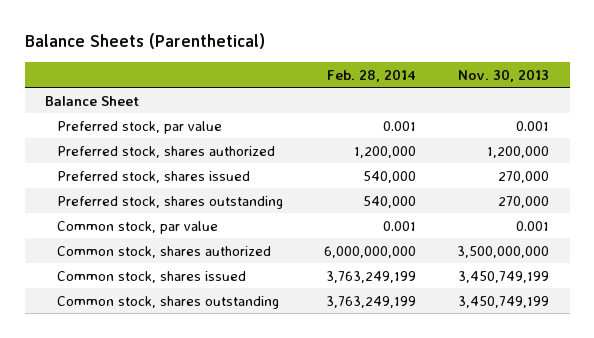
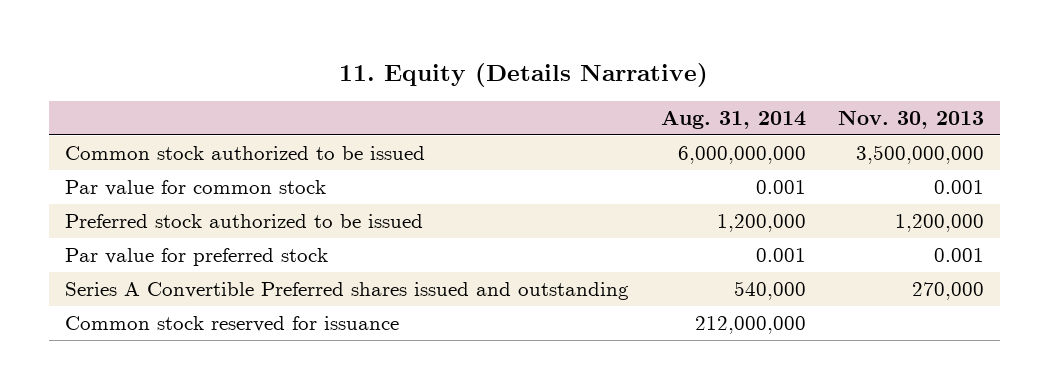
- Balance Sheets (Parenthetical)
+ 11. Equity (Details Narrative)
- | Feb. 28, 2014 | Nov. 30, 2013
+ | Aug. 31, 2014 | Nov. 30, 2013
- Balance Sheet
- Preferred stock, par value | 0.001 | 0.001
- Preferred stock, shares authorized | 1,200,000 | 1,200,000
- Preferred stock, shares issued | 540,000 | 270,000
- Preferred stock, shares outstanding | 540,000 | 270,000
- Common stock, par value | 0.001 | 0.001
- Common stock, shares authorized | 6,000,000,000 | 3,500,000,000
- Common stock, shares issued | 3,763,249,199 | 3,450,749,199
- Common stock, shares outstanding | 3,763,249,199 | 3,450,749,199
+ Common stock authorized to be issued | 6,000,000,000 | 3,500,000,000
+ Par value for common stock | 0.001 | 0.001
+ Preferred stock authorized to be issued | 1,200,000 | 1,200,000
+ Par value for preferred stock | 0.001 | 0.001
+ Series A Convertible Preferred shares issued and outstanding | 540,000 | 270,000
+ Common stock reserved for issuance | 212,000,000 |

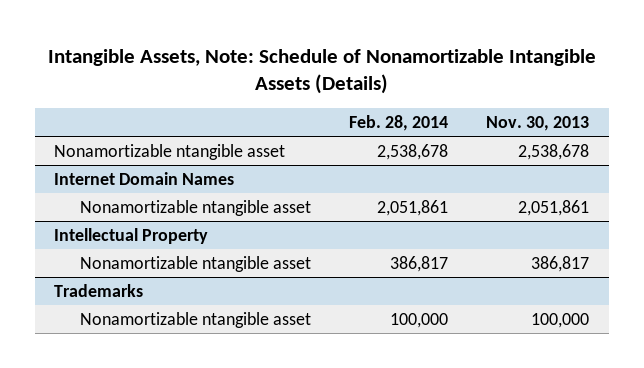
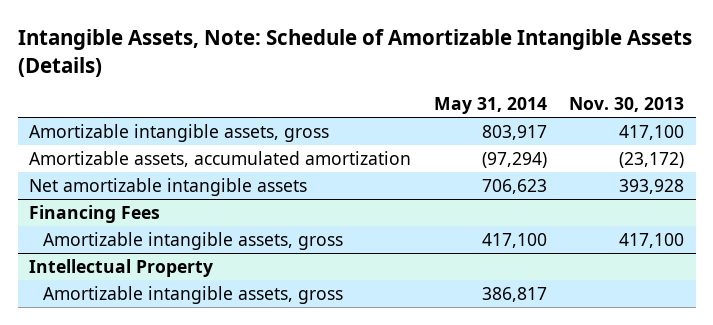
- Intangible Assets, Note: Schedule of Nonamortizable Intangible Assets (Details)
+ Intangible Assets, Note: Schedule of Amortizable Intangible Assets (Details)
- | Feb. 28, 2014 | Nov. 30, 2013
+ | May 31, 2014 | Nov. 30, 2013
- Nonamortizable ntangible asset | 2,538,678 | 2,538,678
- Internet Domain Names
- Nonamortizable ntangible asset | 2,051,861 | 2,051,861
+ Amortizable intangible assets, gross | 803,917 | 417,100
+ Amortizable assets, accumulated amortization | (97,294) | (23,172)
+ Net amortizable intangible assets | 706,623 | 393,928
+ Financing Fees
+ Amortizable intangible assets, gross | 417,100 | 417,100
@ Intellectual Property
- Nonamortizable ntangible asset | 386,817 | 386,817
- Trademarks
- Nonamortizable ntangible asset | 100,000 | 100,000
@ Intellectual Property
+ Amortizable intangible assets, gross | 386,817 |

